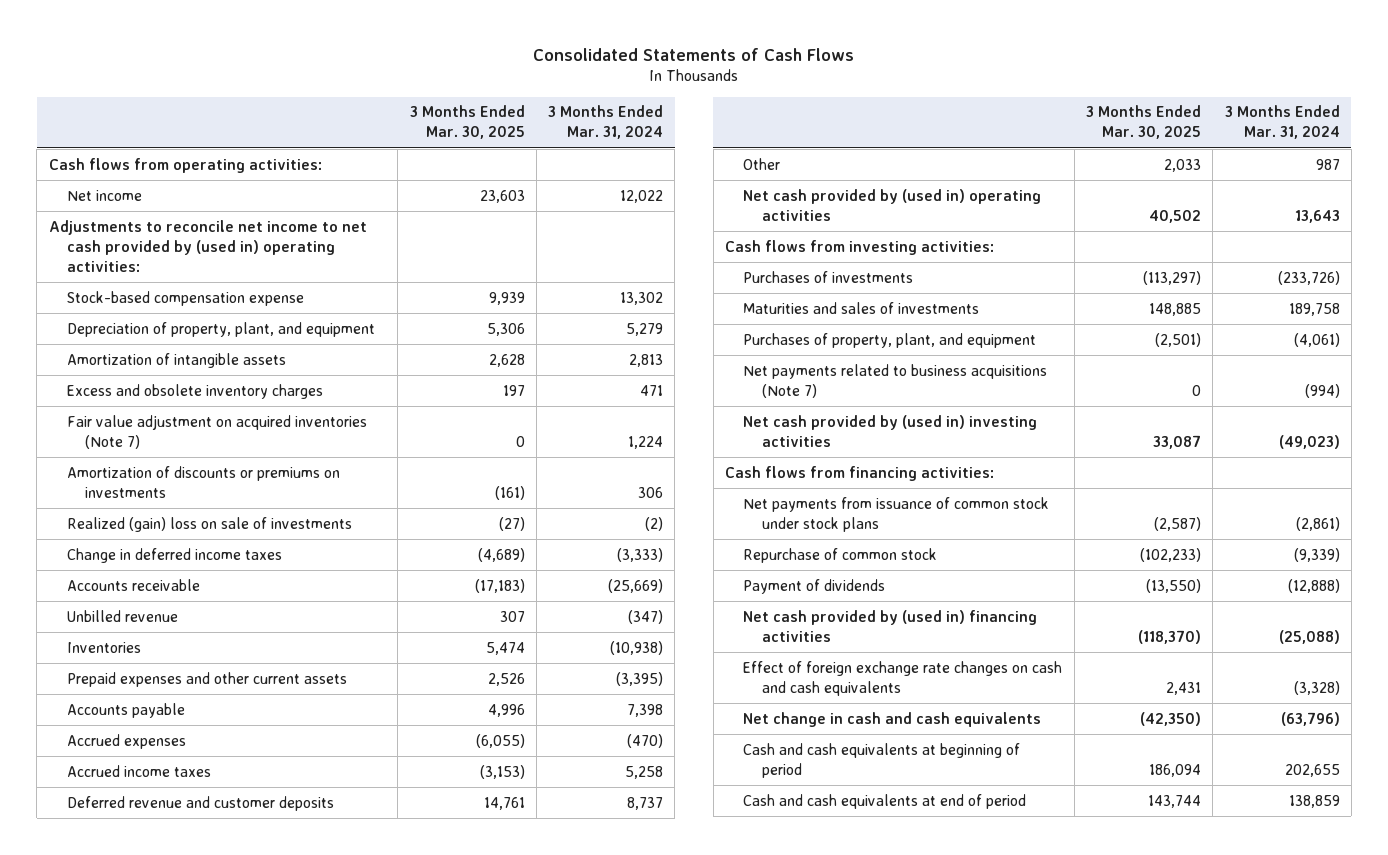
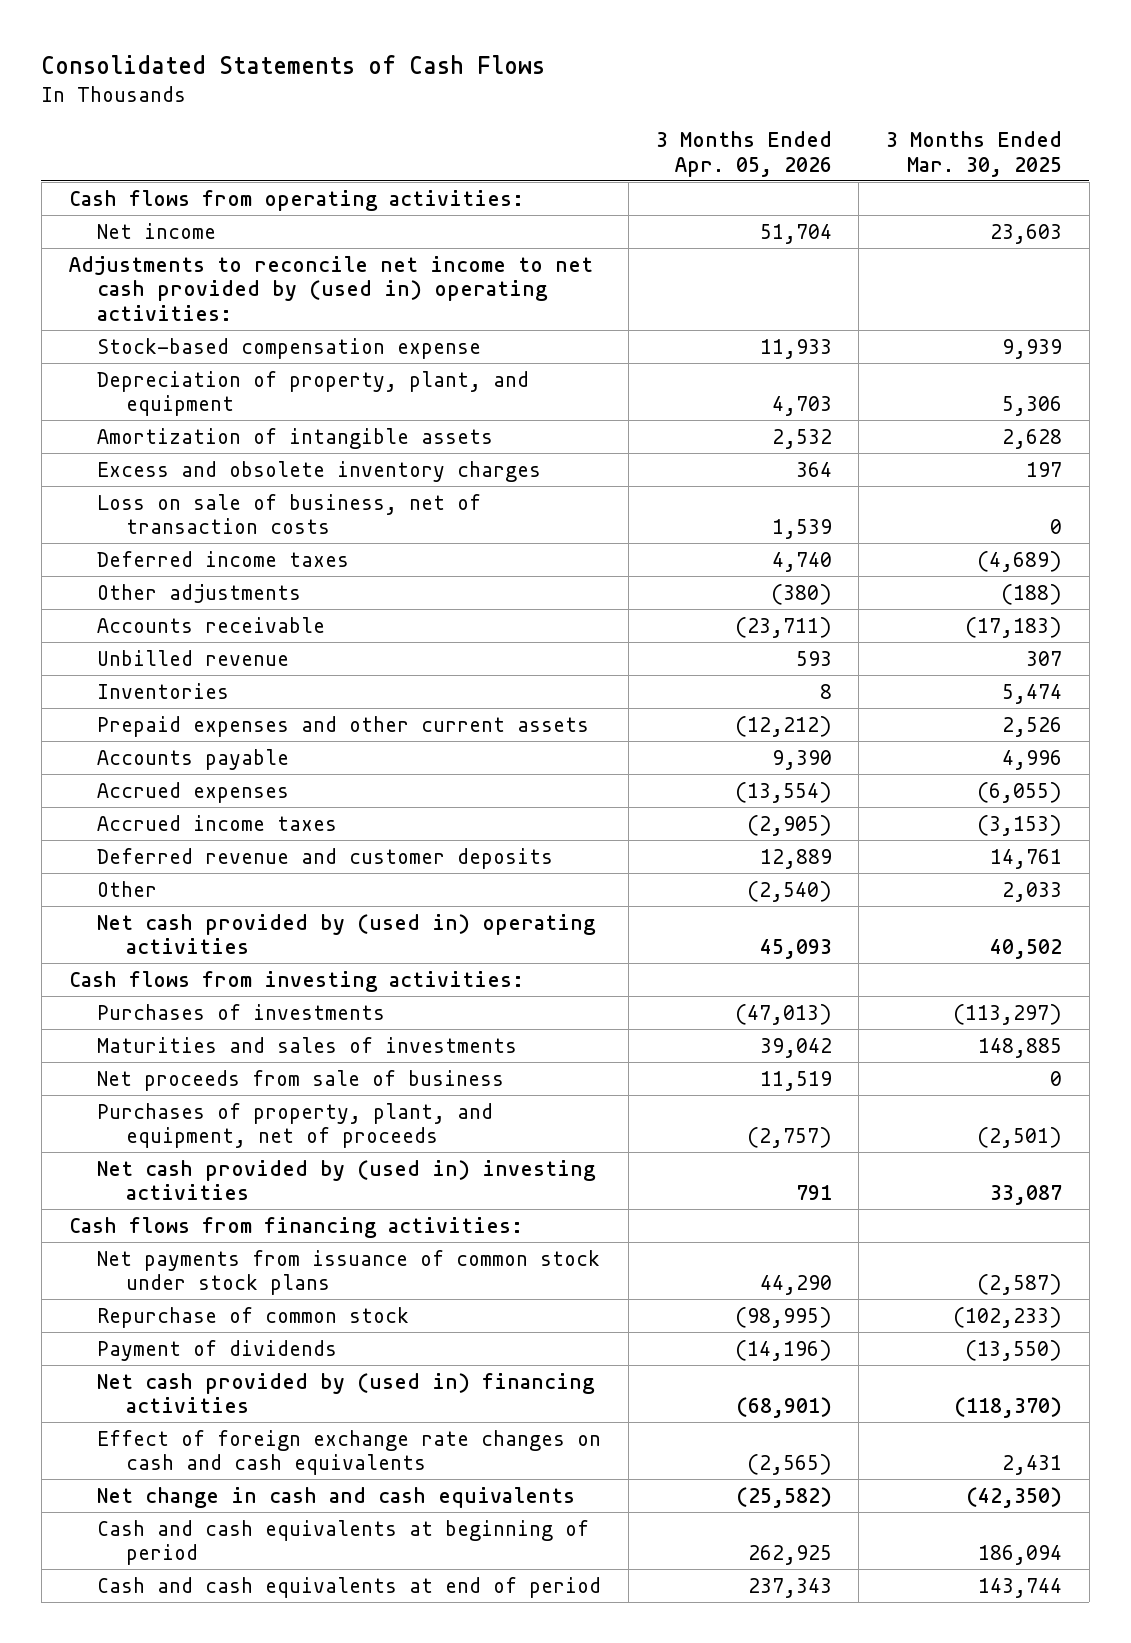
- | 3 Months Ended Mar. 30, 2025 | 3 Months Ended Mar. 31, 2024
+ | 3 Months Ended Apr. 05, 2026 | 3 Months Ended Mar. 30, 2025
- Fair value adjustment on acquired inventories (Note 7) | 0 | 1,224
- Amortization of discounts or premiums on investments | (161) | 306
- Realized (gain) loss on sale of investments | (27) | (2)
- Change in deferred income taxes | (4,689) | (3,333)
+ Loss on sale of business, net of transaction costs | 1,539 | 0
+ Deferred income taxes | 4,740 | (4,689)
+ Other adjustments | (380) | (188)
- Purchases of property, plant, and equipment | (2,501) | (4,061)
- Net payments related to business acquisitions (Note 7) | 0 | (994)
+ Net proceeds from sale of business | 11,519 | 0
+ Purchases of property, plant, and equipment, net of proceeds | (2,757) | (2,501)

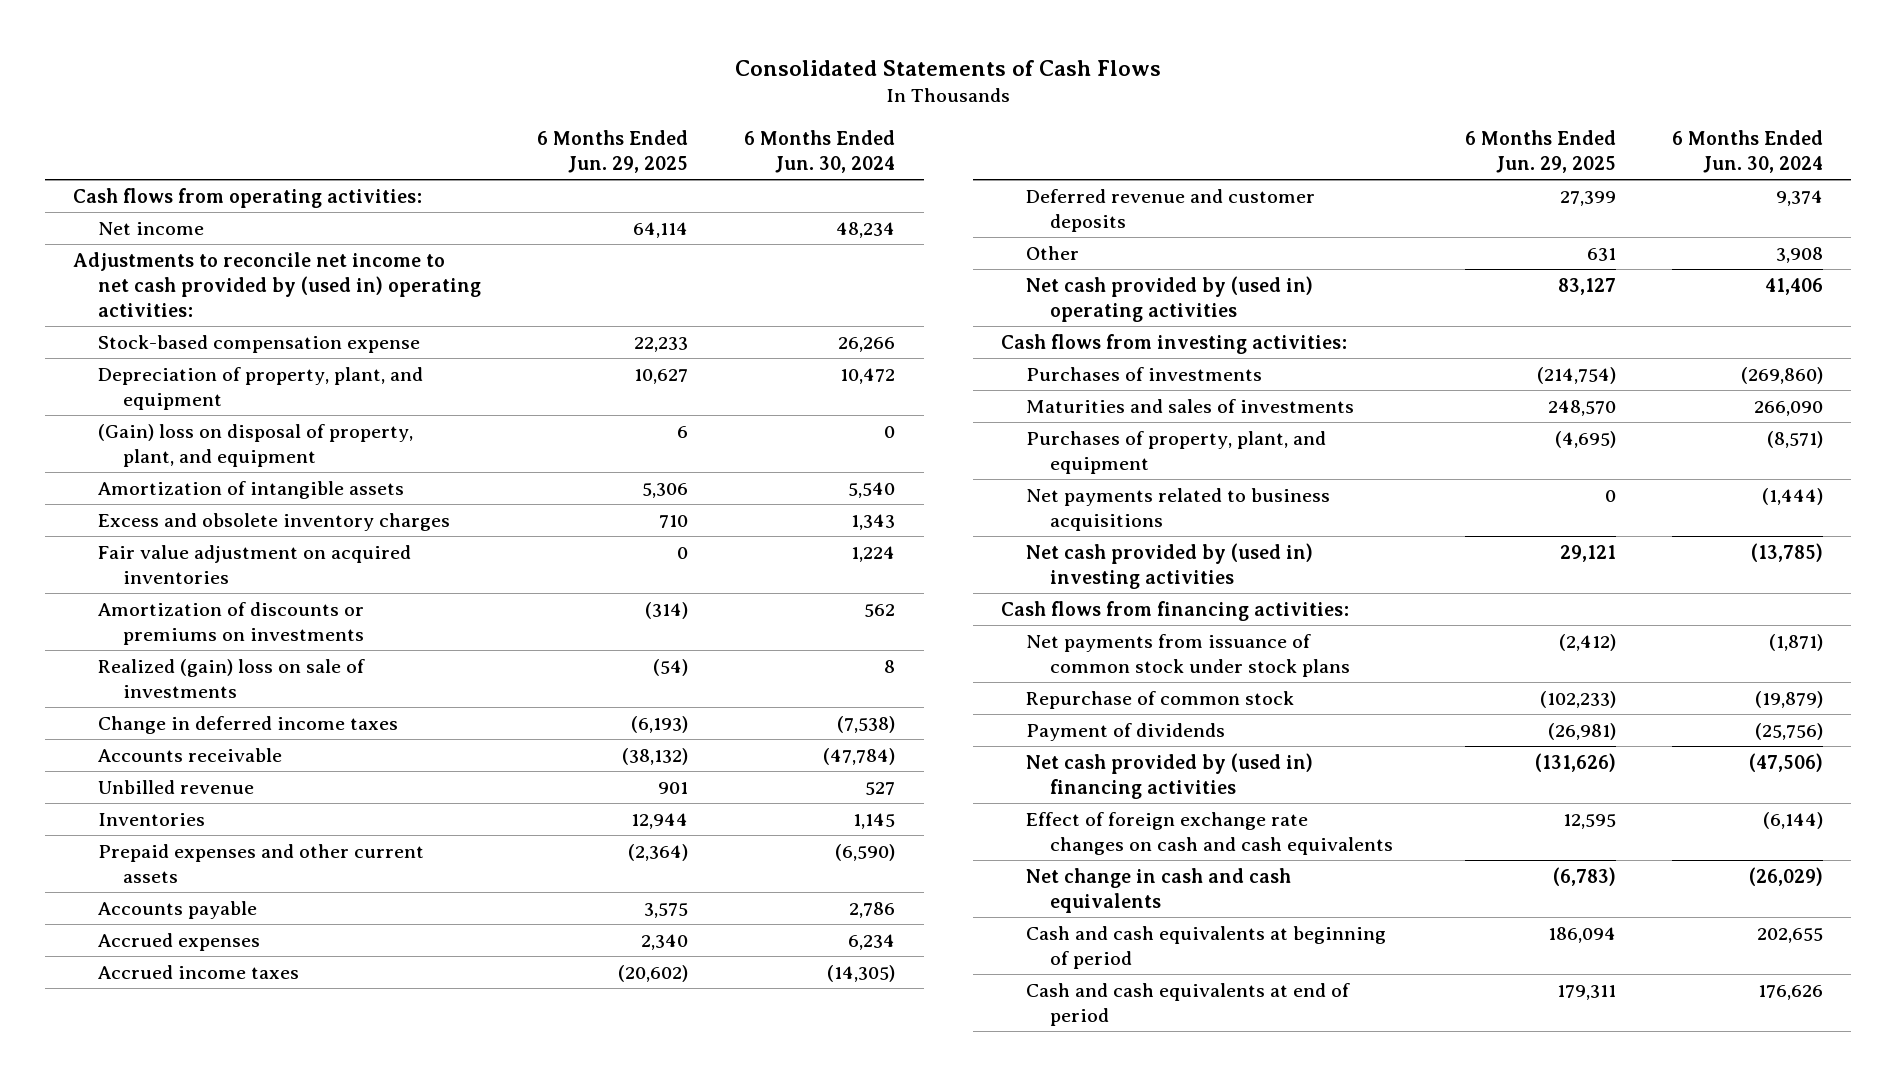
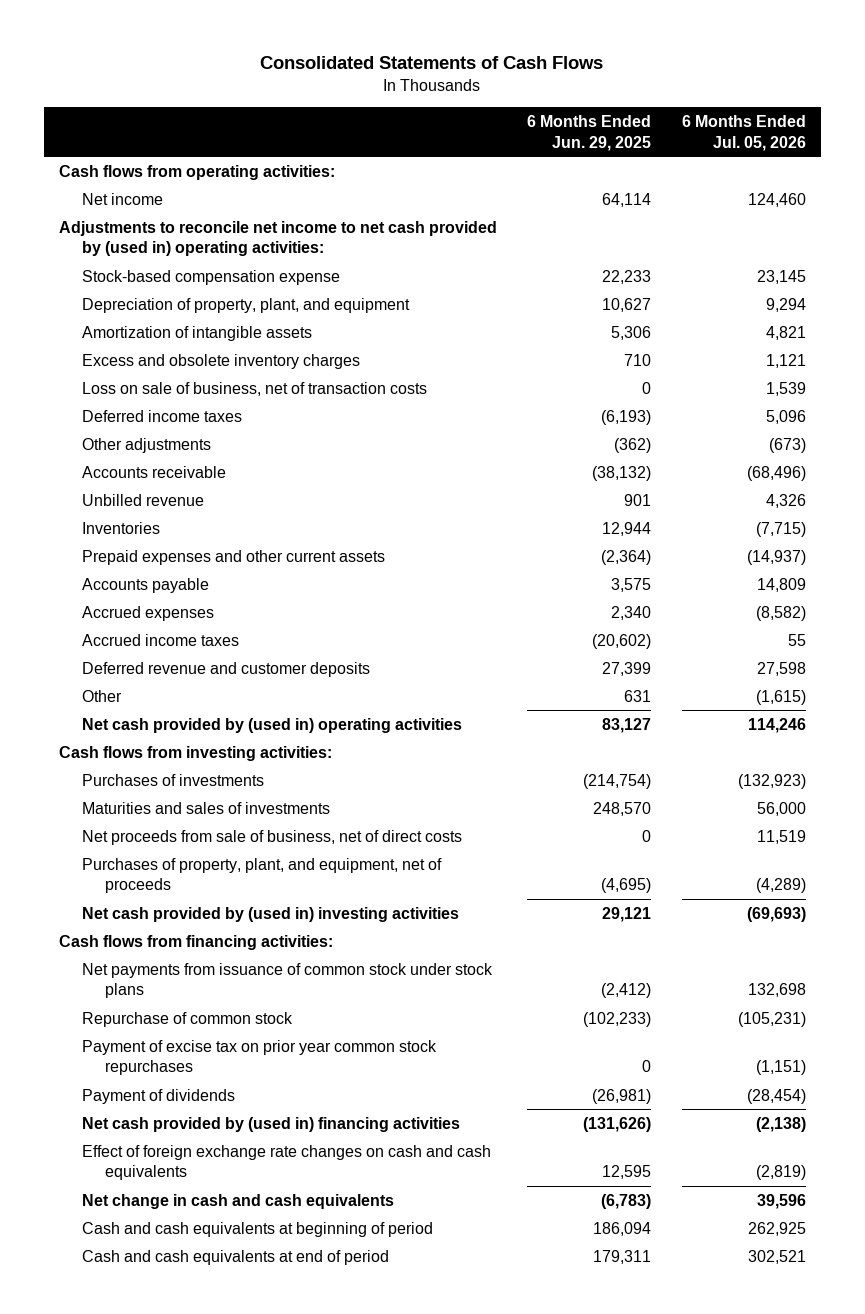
- | 6 Months Ended Jun. 29, 2025 | 6 Months Ended Jun. 30, 2024
+ | 6 Months Ended Jun. 29, 2025 | 6 Months Ended Jul. 05, 2026
- (Gain) loss on disposal of property, plant, and equipment | 6 | 0
- Fair value adjustment on acquired inventories | 0 | 1,224
- Amortization of discounts or premiums on investments | (314) | 562
- Realized (gain) loss on sale of investments | (54) | 8
- Change in deferred income taxes | (6,193) | (7,538)
+ Loss on sale of business, net of transaction costs | 0 | 1,539
+ Deferred income taxes | (6,193) | 5,096
+ Other adjustments | (362) | (673)
- Purchases of property, plant, and equipment | (4,695) | (8,571)
- Net payments related to business acquisitions | 0 | (1,444)
+ Net proceeds from sale of business, net of direct costs | 0 | 11,519
+ Purchases of property, plant, and equipment, net of proceeds | (4,695) | (4,289)
+ Payment of excise tax on prior year common stock repurchases | 0 | (1,151)

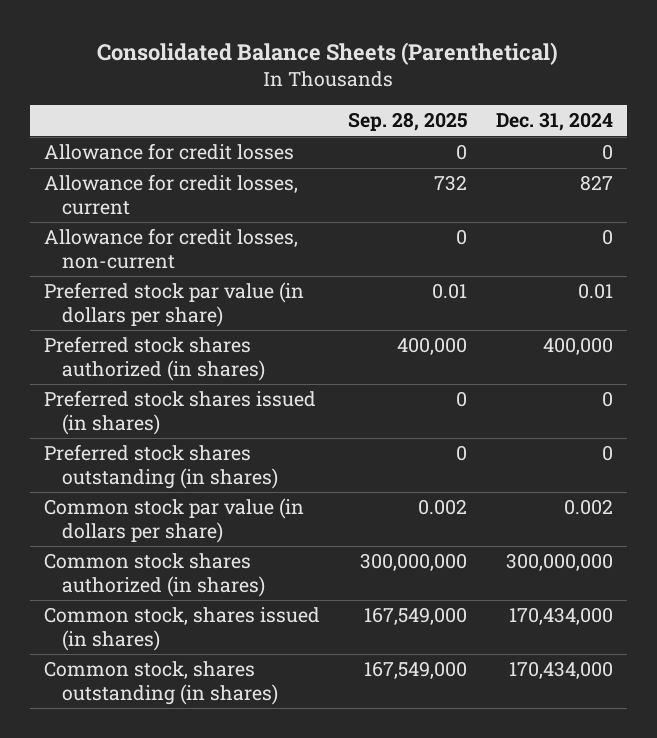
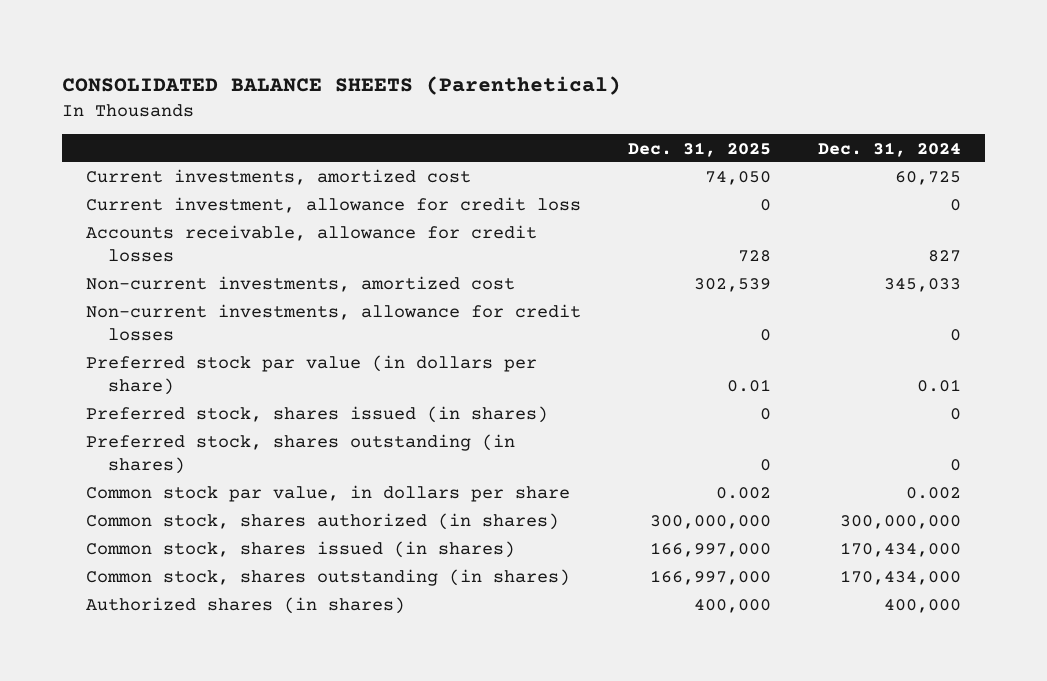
- Consolidated Balance Sheets (Parenthetical)
+ CONSOLIDATED BALANCE SHEETS (Parenthetical)
- | Sep. 28, 2025 | Dec. 31, 2024
+ | Dec. 31, 2025 | Dec. 31, 2024
- Allowance for credit losses | 0 | 0
- Allowance for credit losses, current | 732 | 827
- Allowance for credit losses, non-current | 0 | 0
+ Current investments, amortized cost | 74,050 | 60,725
+ Current investment, allowance for credit loss | 0 | 0
+ Accounts receivable, allowance for credit losses | 728 | 827
+ Non-current investments, amortized cost | 302,539 | 345,033
+ Non-current investments, allowance for credit losses | 0 | 0
- Preferred stock shares authorized (in shares) | 400,000 | 400,000
- Preferred stock shares issued (in shares) | 0 | 0
- Preferred stock shares outstanding (in shares) | 0 | 0
- Common stock par value (in dollars per share) | 0.002 | 0.002
- Common stock shares authorized (in shares) | 300,000,000 | 300,000,000
+ Preferred stock, shares issued (in shares) | 0 | 0
+ Preferred stock, shares outstanding (in shares) | 0 | 0
+ Common stock par value, in dollars per share | 0.002 | 0.002
+ Common stock, shares authorized (in shares) | 300,000,000 | 300,000,000
+ Authorized shares (in shares) | 400,000 | 400,000

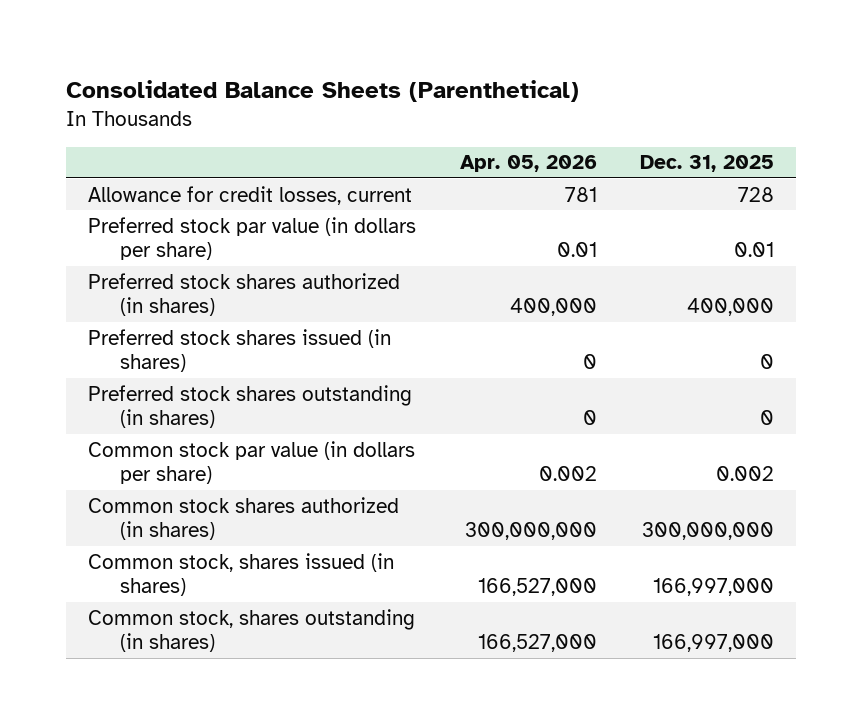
- CONSOLIDATED BALANCE SHEETS (Parenthetical)
+ Consolidated Balance Sheets (Parenthetical)
- | Dec. 31, 2025 | Dec. 31, 2024
+ | Apr. 05, 2026 | Dec. 31, 2025
- Current investments, amortized cost | 74,050 | 60,725
- Current investment, allowance for credit loss | 0 | 0
- Accounts receivable, allowance for credit losses | 728 | 827
- Non-current investments, amortized cost | 302,539 | 345,033
- Non-current investments, allowance for credit losses | 0 | 0
+ Allowance for credit losses, current | 781 | 728
- Preferred stock, shares issued (in shares) | 0 | 0
- Preferred stock, shares outstanding (in shares) | 0 | 0
- Common stock par value, in dollars per share | 0.002 | 0.002
- Common stock, shares authorized (in shares) | 300,000,000 | 300,000,000
+ Preferred stock shares authorized (in shares) | 400,000 | 400,000
+ Preferred stock shares issued (in shares) | 0 | 0
+ Preferred stock shares outstanding (in shares) | 0 | 0
+ Common stock par value (in dollars per share) | 0.002 | 0.002
+ Common stock shares authorized (in shares) | 300,000,000 | 300,000,000
- Authorized shares (in shares) | 400,000 | 400,000

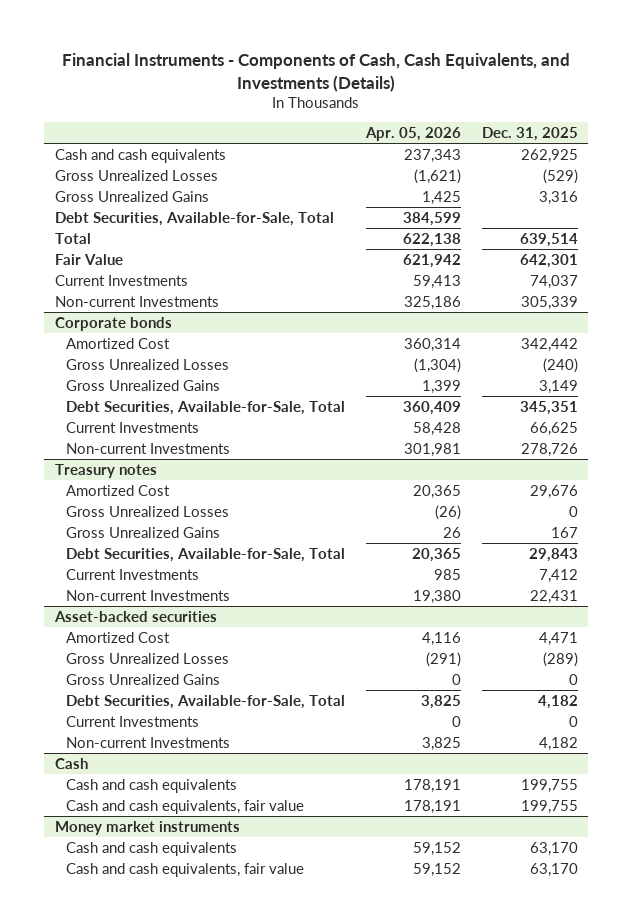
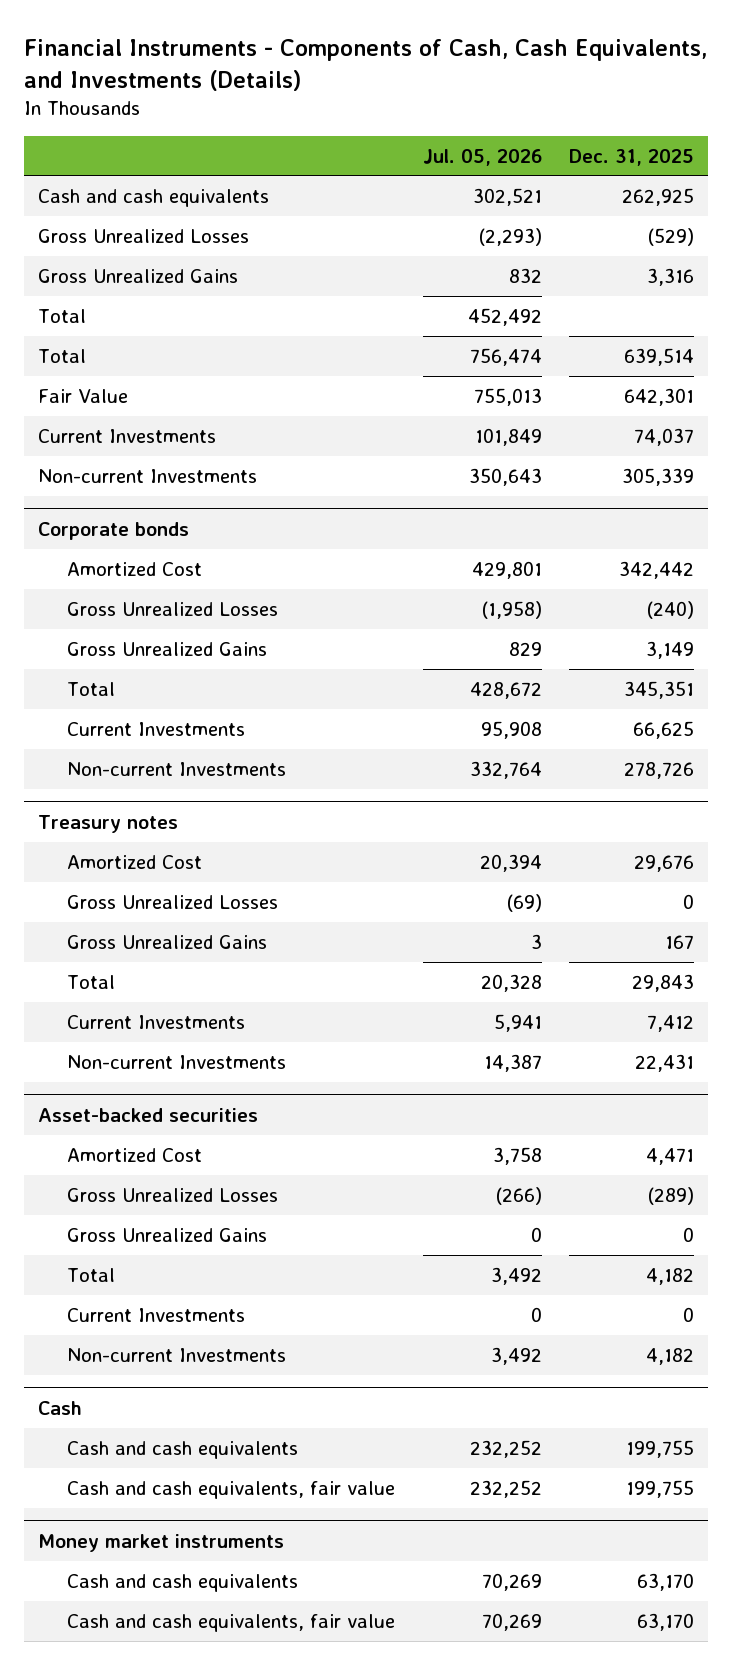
- | Apr. 05, 2026 | Dec. 31, 2025
+ | Jul. 05, 2026 | Dec. 31, 2025
- Debt Securities, Available-for-Sale, Total | 384,599 |
+ Total | 452,492 |
@ Corporate bonds
- Debt Securities, Available-for-Sale, Total | 360,409 | 345,351
+ Total | 428,672 | 345,351
@ Treasury notes
- Debt Securities, Available-for-Sale, Total | 20,365 | 29,843
+ Total | 20,328 | 29,843
@ Asset-backed securities
- Debt Securities, Available-for-Sale, Total | 3,825 | 4,182
+ Total | 3,492 | 4,182

